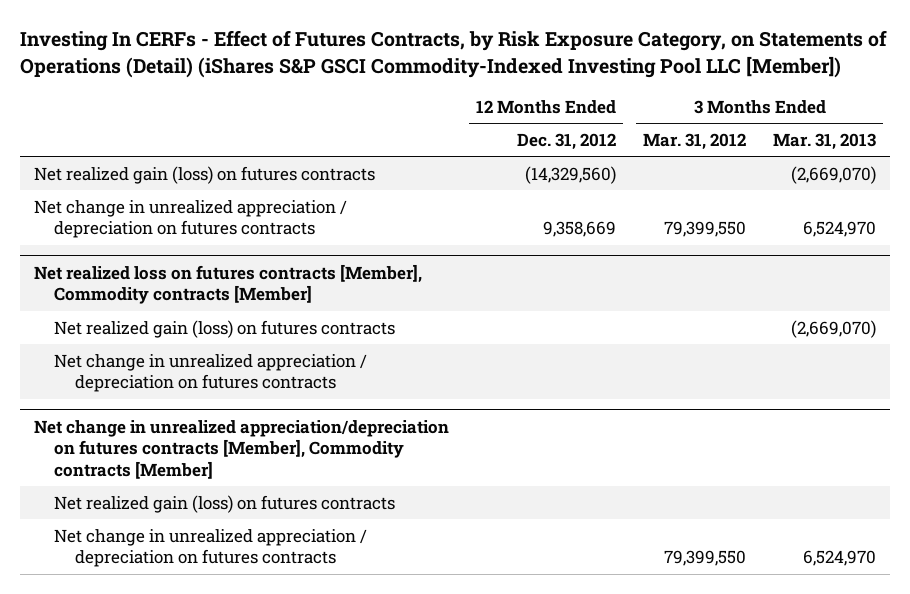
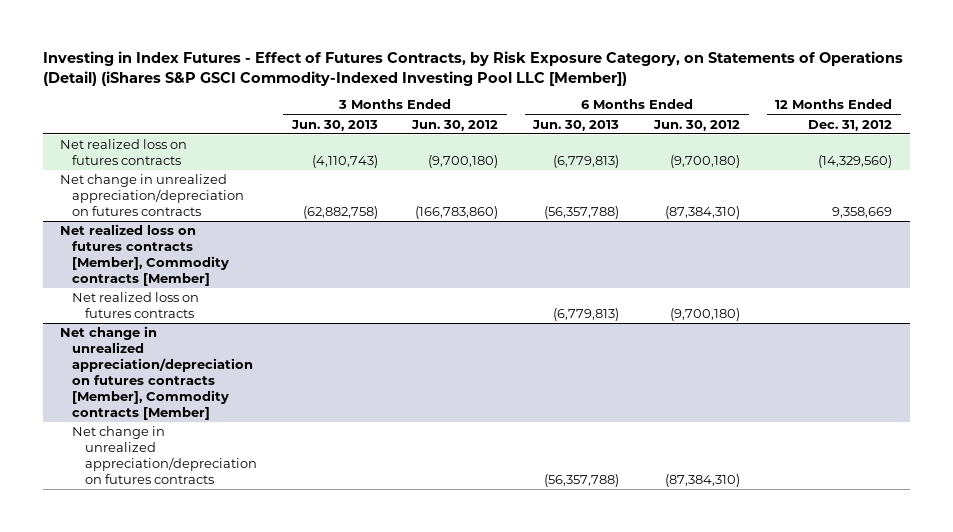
- Investing In CERFs - Effect of Futures Contracts, by Risk Exposure Category, on Statements of Operations (Detail) (iShares S&P GSCI Commodity-Indexed Investing Pool LLC [Member])
+ Investing in Index Futures - Effect of Futures Contracts, by Risk Exposure Category, on Statements of Operations (Detail) (iShares S&P GSCI Commodity-Indexed Investing Pool LLC [Member])
- | 12 Months Ended Dec. 31, 2012 | 3 Months Ended Mar. 31, 2012 | 3 Months Ended Mar. 31, 2013
+ | 3 Months Ended Jun. 30, 2013 | 3 Months Ended Jun. 30, 2012 | 6 Months Ended Jun. 30, 2013 | 6 Months Ended Jun. 30, 2012 | 12 Months Ended Dec. 31, 2012
- Net realized gain (loss) on futures contracts | (14,329,560) | | (2,669,070)
- Net change in unrealized appreciation / depreciation on futures contracts | 9,358,669 | 79,399,550 | 6,524,970
+ Net realized loss on futures contracts | (4,110,743) | (9,700,180) | (6,779,813) | (9,700,180) | (14,329,560)
+ Net change in unrealized appreciation/depreciation on futures contracts | (62,882,758) | (166,783,860) | (56,357,788) | (87,384,310) | 9,358,669
@ Net realized loss on futures contracts [Member], Commodity contracts [Member]
- Net realized gain (loss) on futures contracts | | | (2,669,070)
- Net change in unrealized appreciation / depreciation on futures contracts
+ Net realized loss on futures contracts | | | (6,779,813) | (9,700,180) |
@ Net change in unrealized appreciation/depreciation on futures contracts [Member], Commodity contracts [Member]
- Net realized gain (loss) on futures contracts
- Net change in unrealized appreciation / depreciation on futures contracts | | 79,399,550 | 6,524,970
+ Net change in unrealized appreciation/depreciation on futures contracts | | | (56,357,788) | (87,384,310) |

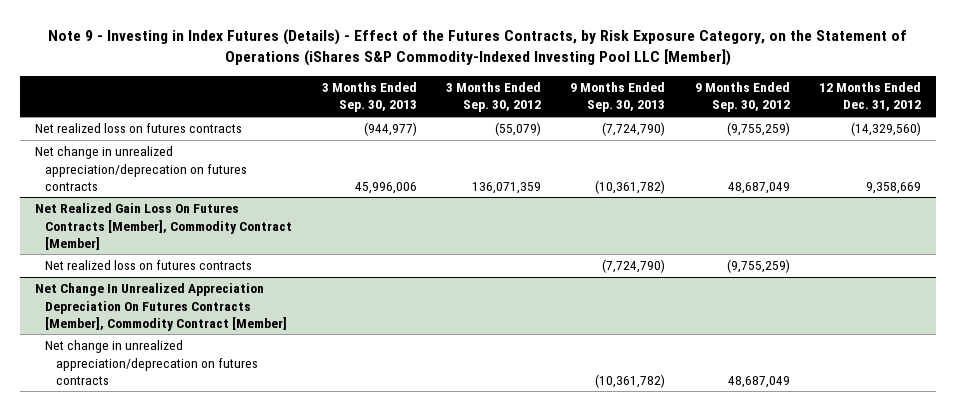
- Investing in Index Futures - Effect of Futures Contracts, by Risk Exposure Category, on Statements of Operations (Detail) (iShares S&P GSCI Commodity-Indexed Investing Pool LLC [Member])
+ Note 9 - Investing in Index Futures (Details) - Effect of the Futures Contracts, by Risk Exposure Category, on the Statement of Operations (iShares S&P Commodity-Indexed Investing Pool LLC [Member])
- | 3 Months Ended Jun. 30, 2013 | 3 Months Ended Jun. 30, 2012 | 6 Months Ended Jun. 30, 2013 | 6 Months Ended Jun. 30, 2012 | 12 Months Ended Dec. 31, 2012
+ | 3 Months Ended Sep. 30, 2013 | 3 Months Ended Sep. 30, 2012 | 9 Months Ended Sep. 30, 2013 | 9 Months Ended Sep. 30, 2012 | 12 Months Ended Dec. 31, 2012
- Net change in unrealized appreciation/depreciation on futures contracts | (62,882,758) | (166,783,860) | (56,357,788) | (87,384,310) | 9,358,669
- Net realized loss on futures contracts [Member], Commodity contracts [Member]
+ Net change in unrealized appreciation/deprecation on futures contracts | 45,996,006 | 136,071,359 | (10,361,782) | 48,687,049 | 9,358,669
+ Net Realized Gain Loss On Futures Contracts [Member], Commodity Contract [Member]
- Net change in unrealized appreciation/depreciation on futures contracts [Member], Commodity contracts [Member]
- Net change in unrealized appreciation/depreciation on futures contracts | | | (56,357,788) | (87,384,310) |
+ Net Change In Unrealized Appreciation Depreciation On Futures Contracts [Member], Commodity Contract [Member]
+ Net change in unrealized appreciation/deprecation on futures contracts | | | (10,361,782) | 48,687,049 |

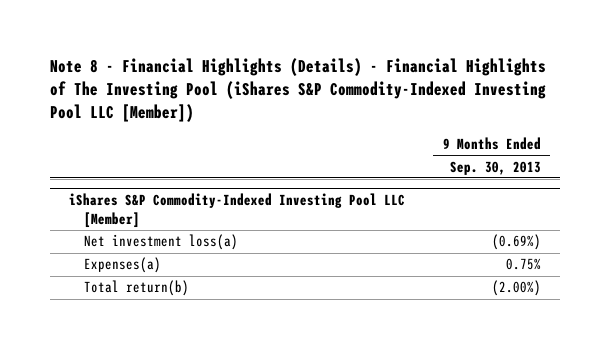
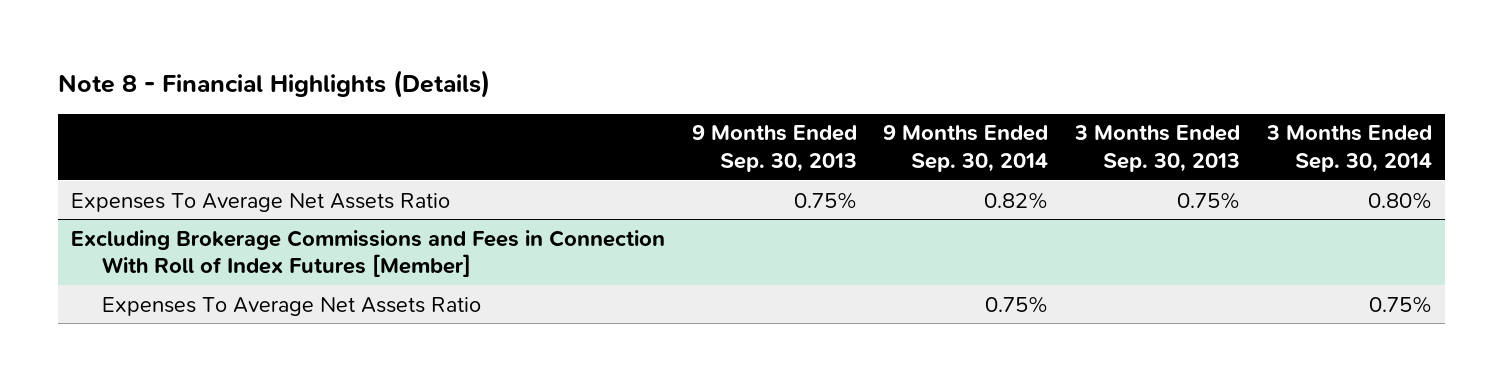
- Note 8 - Financial Highlights (Details) - Financial Highlights of The Investing Pool (iShares S&P Commodity-Indexed Investing Pool LLC [Member])
+ Note 8 - Financial Highlights (Details)
- | 9 Months Ended Sep. 30, 2013
+ | 9 Months Ended Sep. 30, 2013 | 9 Months Ended Sep. 30, 2014 | 3 Months Ended Sep. 30, 2013 | 3 Months Ended Sep. 30, 2014
- iShares S&P Commodity-Indexed Investing Pool LLC [Member]
- Net investment loss(a) | (0.69%)
- Expenses(a) | 0.75%
- Total return(b) | (2.00%)
+ Expenses To Average Net Assets Ratio | 0.75% | 0.82% | 0.75% | 0.80%
+ Excluding Brokerage Commissions and Fees in Connection With Roll of Index Futures [Member]
+ Expenses To Average Net Assets Ratio | | 0.75% | | 0.75%

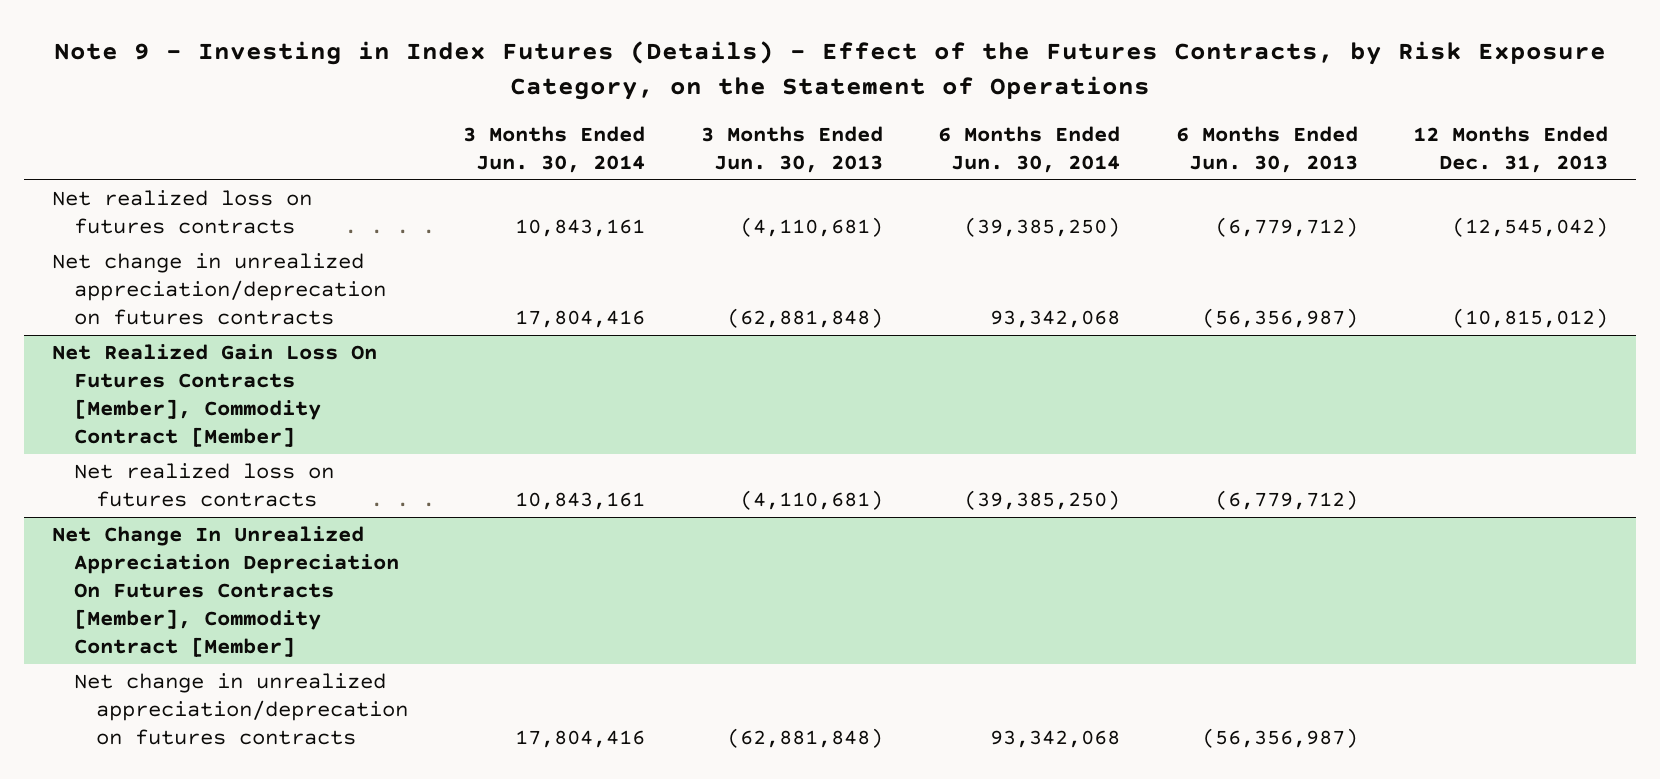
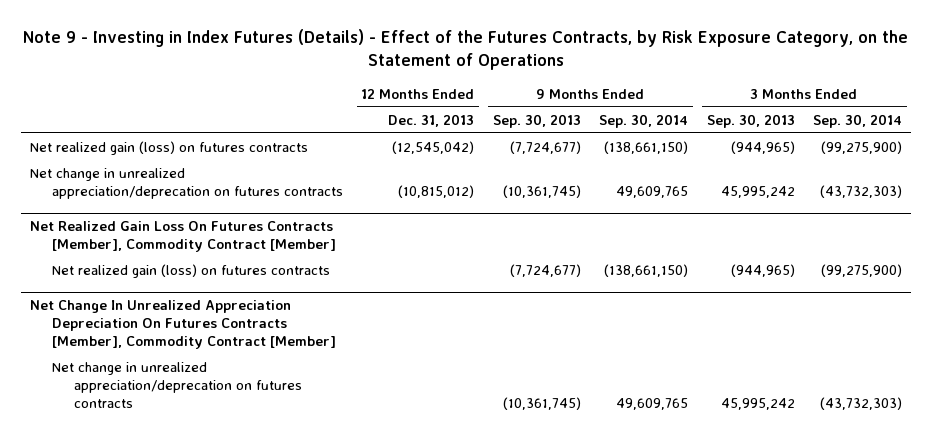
- | 3 Months Ended Jun. 30, 2014 | 3 Months Ended Jun. 30, 2013 | 6 Months Ended Jun. 30, 2014 | 6 Months Ended Jun. 30, 2013 | 12 Months Ended Dec. 31, 2013
+ | 12 Months Ended Dec. 31, 2013 | 9 Months Ended Sep. 30, 2013 | 9 Months Ended Sep. 30, 2014 | 3 Months Ended Sep. 30, 2013 | 3 Months Ended Sep. 30, 2014
- Net realized loss on futures contracts | 10,843,161 | (4,110,681) | (39,385,250) | (6,779,712) | (12,545,042)
+ Net realized gain (loss) on futures contracts | (12,545,042) | (7,724,677) | (138,661,150) | (944,965) | (99,275,900)
@ Net Realized Gain Loss On Futures Contracts [Member], Commodity Contract [Member]
- Net realized loss on futures contracts | 10,843,161 | (4,110,681) | (39,385,250) | (6,779,712) |
+ Net realized gain (loss) on futures contracts | | (7,724,677) | (138,661,150) | (944,965) | (99,275,900)

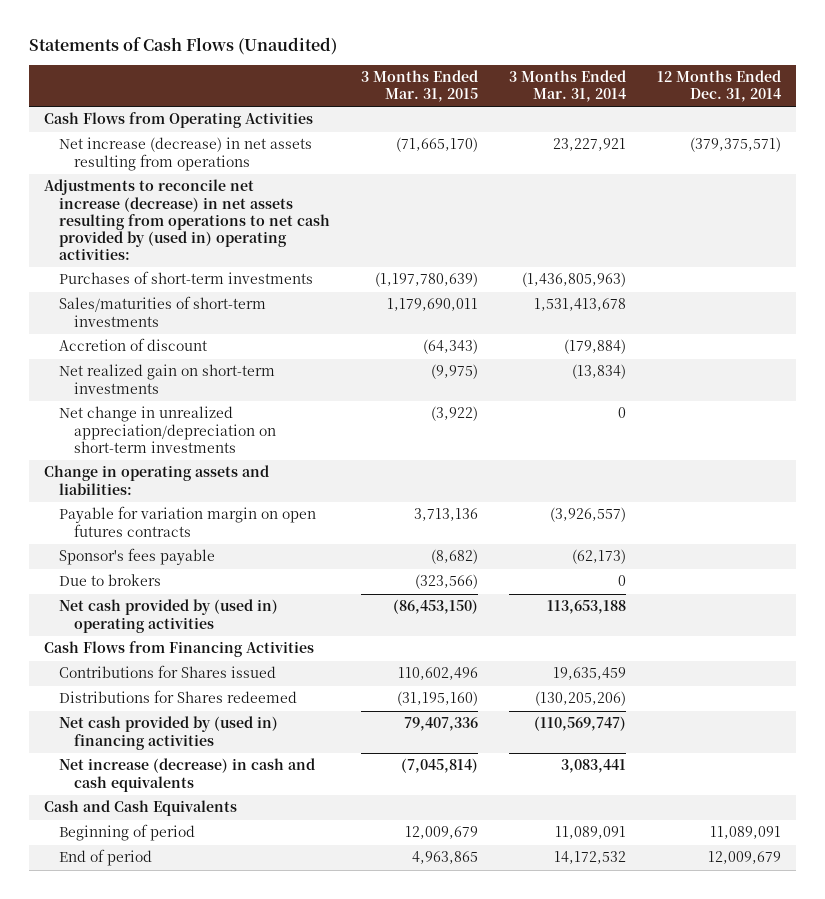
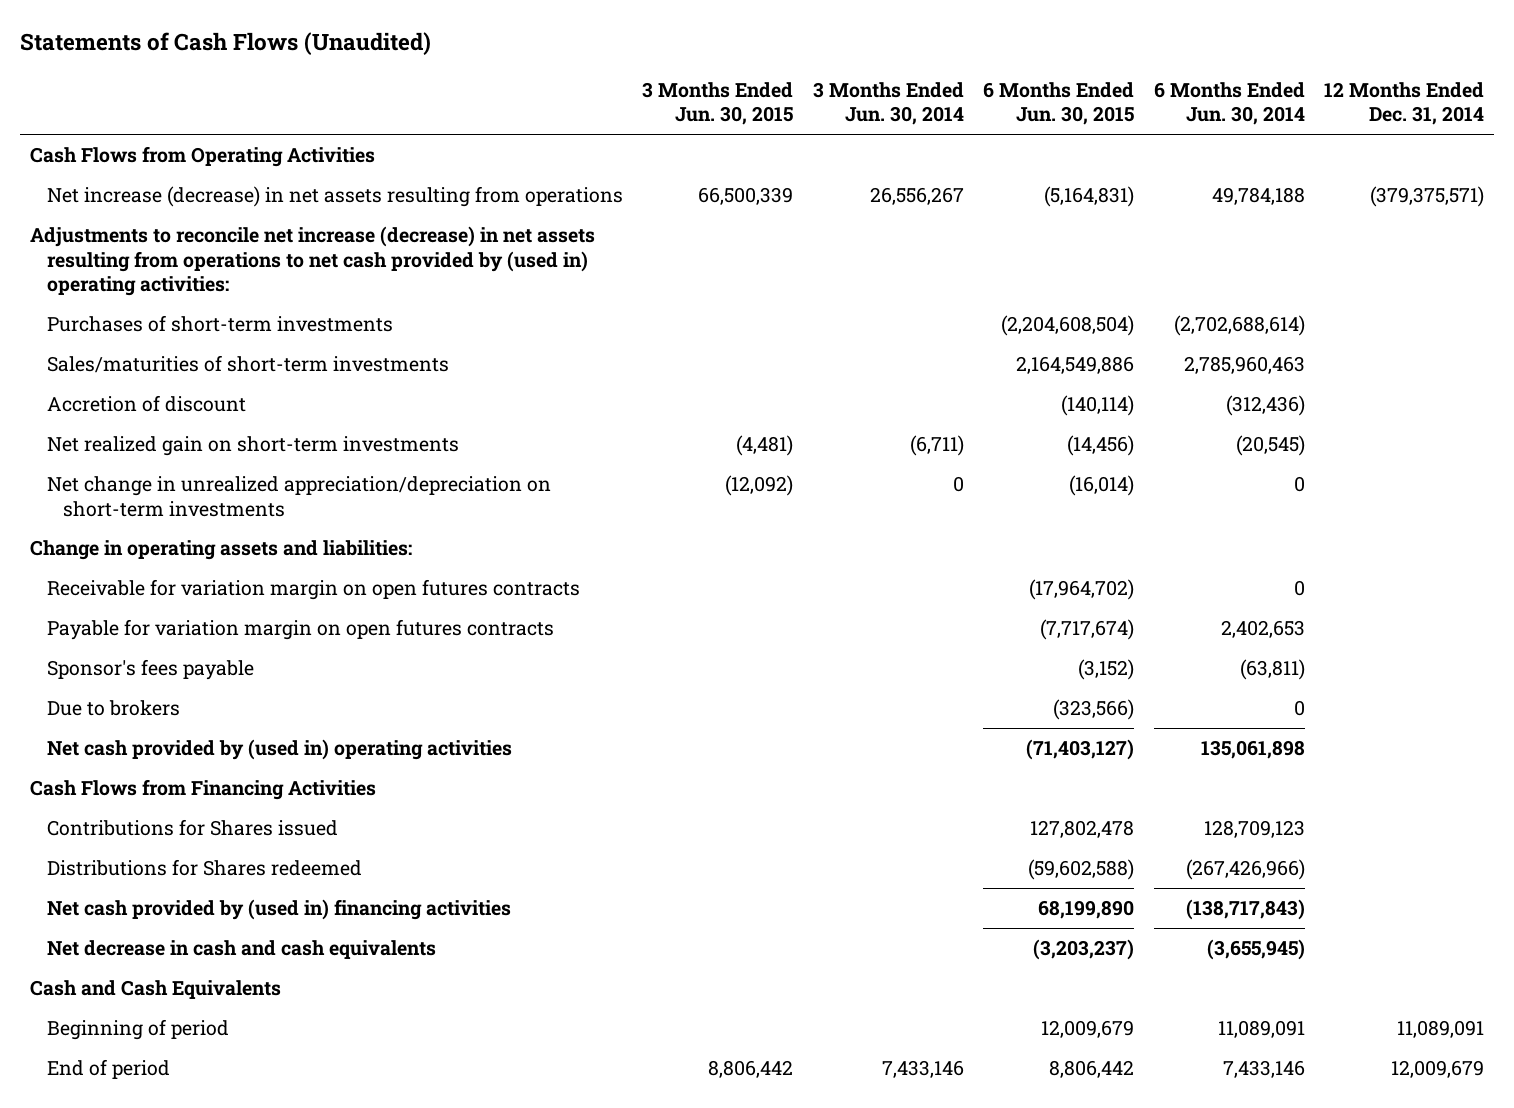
- | 3 Months Ended Mar. 31, 2015 | 3 Months Ended Mar. 31, 2014 | 12 Months Ended Dec. 31, 2014
+ | 3 Months Ended Jun. 30, 2015 | 3 Months Ended Jun. 30, 2014 | 6 Months Ended Jun. 30, 2015 | 6 Months Ended Jun. 30, 2014 | 12 Months Ended Dec. 31, 2014
+ Receivable for variation margin on open futures contracts | | | (17,964,702) | 0 |
- Net increase (decrease) in cash and cash equivalents | (7,045,814) | 3,083,441 |
+ Net decrease in cash and cash equivalents | | | (3,203,237) | (3,655,945) |

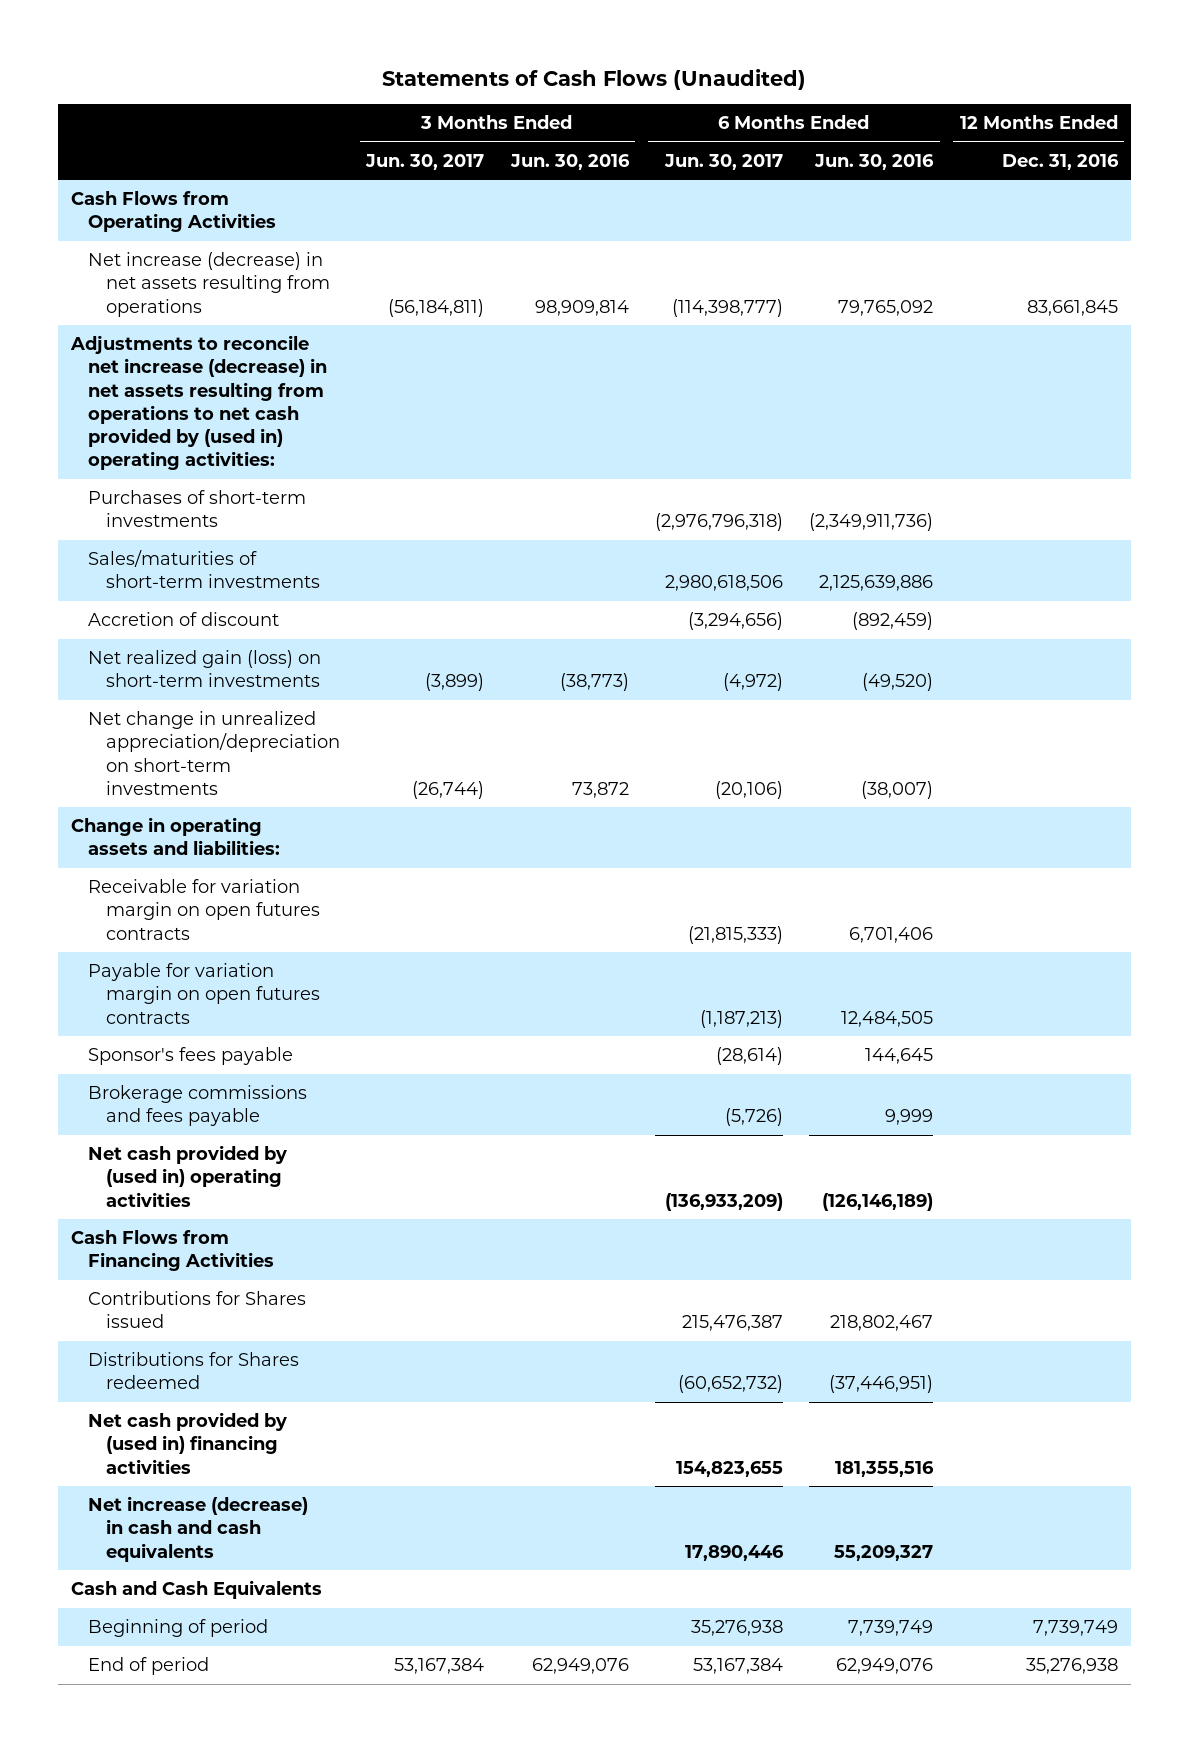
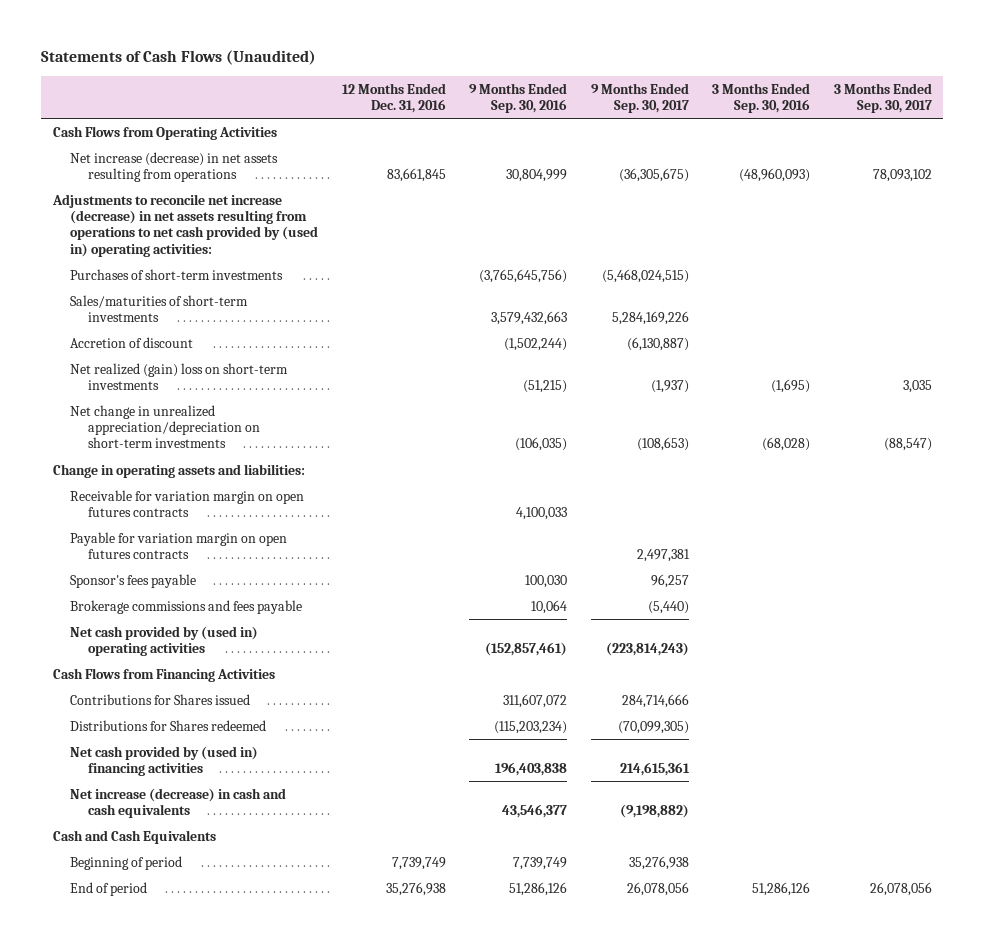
- | 3 Months Ended Jun. 30, 2017 | 3 Months Ended Jun. 30, 2016 | 6 Months Ended Jun. 30, 2017 | 6 Months Ended Jun. 30, 2016 | 12 Months Ended Dec. 31, 2016
+ | 12 Months Ended Dec. 31, 2016 | 9 Months Ended Sep. 30, 2016 | 9 Months Ended Sep. 30, 2017 | 3 Months Ended Sep. 30, 2016 | 3 Months Ended Sep. 30, 2017
- Net realized gain (loss) on short-term investments | (3,899) | (38,773) | (4,972) | (49,520) |
+ Net realized (gain) loss on short-term investments | | (51,215) | (1,937) | (1,695) | 3,035

